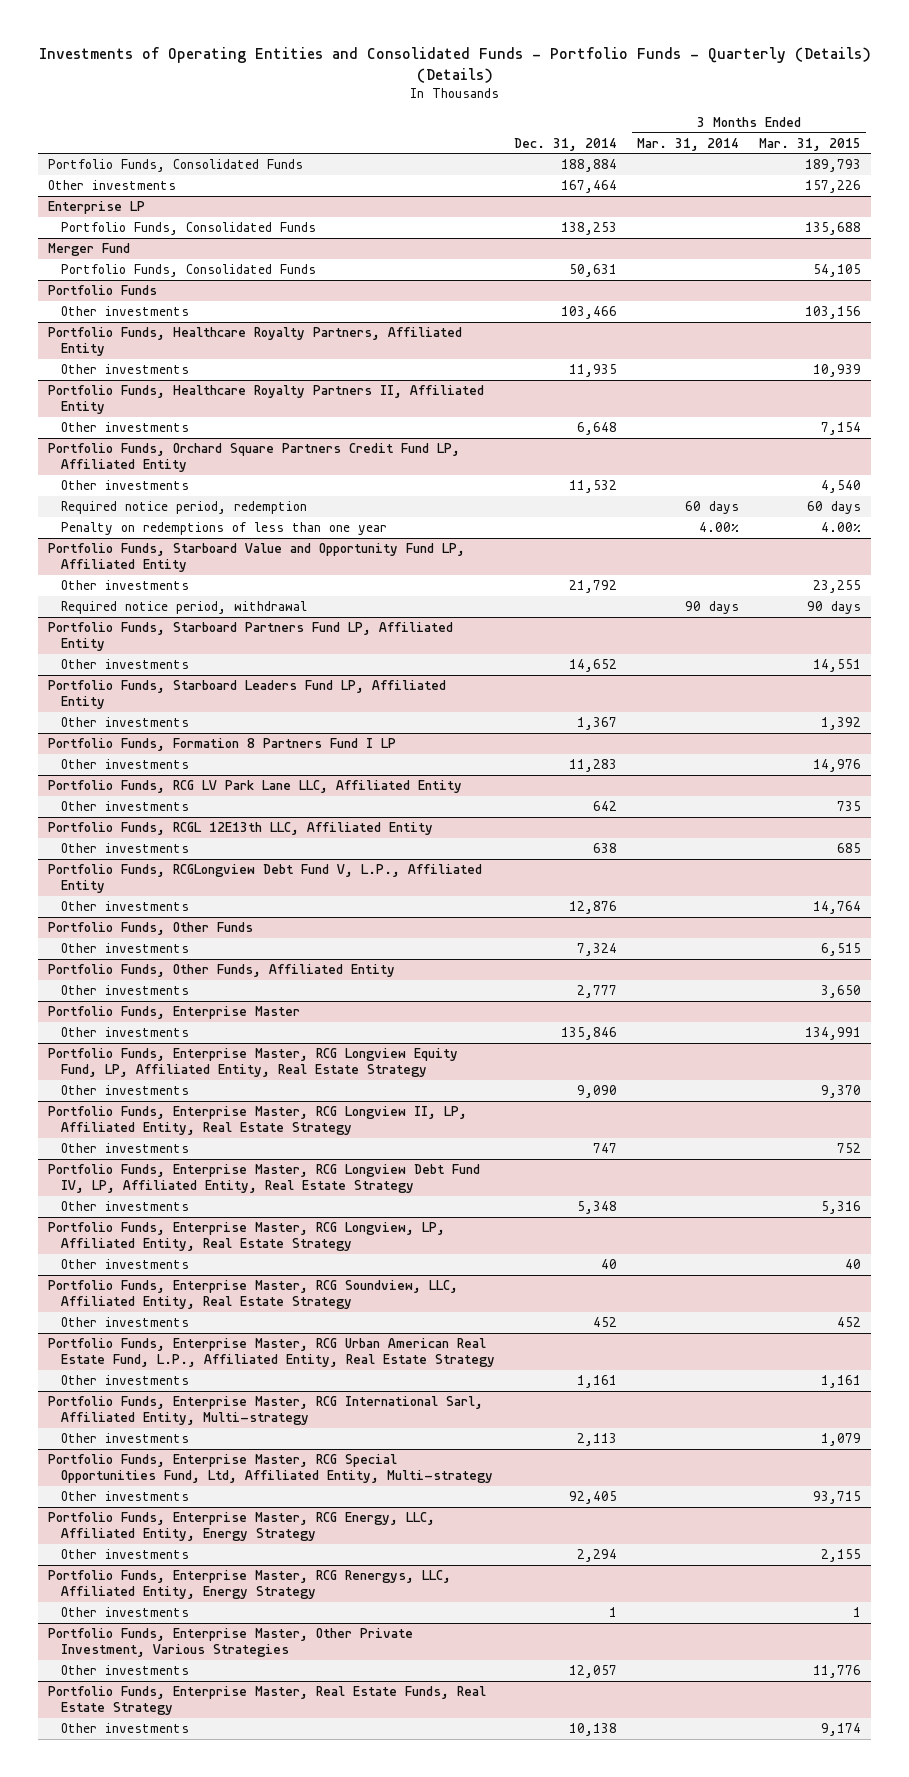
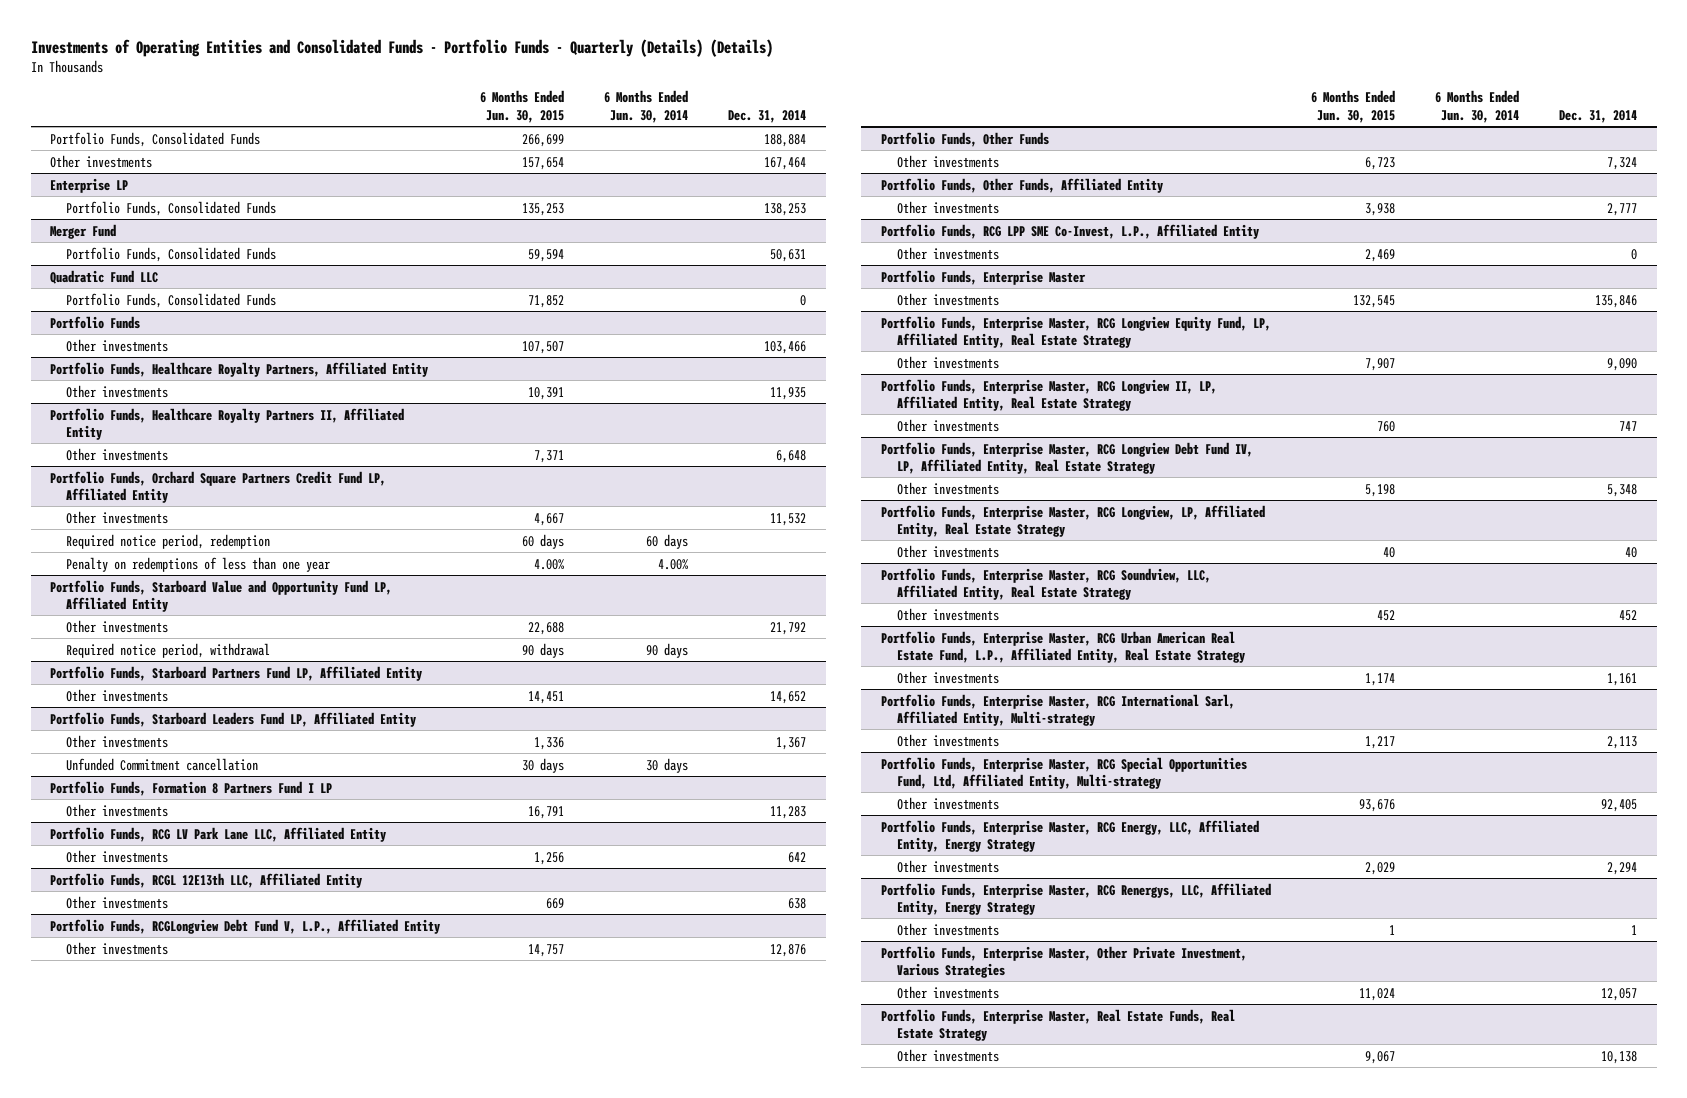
- | Dec. 31, 2014 | 3 Months Ended Mar. 31, 2014 | 3 Months Ended Mar. 31, 2015
+ | 6 Months Ended Jun. 30, 2015 | 6 Months Ended Jun. 30, 2014 | Dec. 31, 2014
+ Quadratic Fund LLC
+ Portfolio Funds, Consolidated Funds | 71,852 | | 0
@ Portfolio Funds, Starboard Leaders Fund LP, Affiliated Entity
+ Unfunded Commitment cancellation | 30 days | 30 days |
+ Portfolio Funds, RCG LPP SME Co-Invest, L.P., Affiliated Entity
+ Other investments | 2,469 | | 0

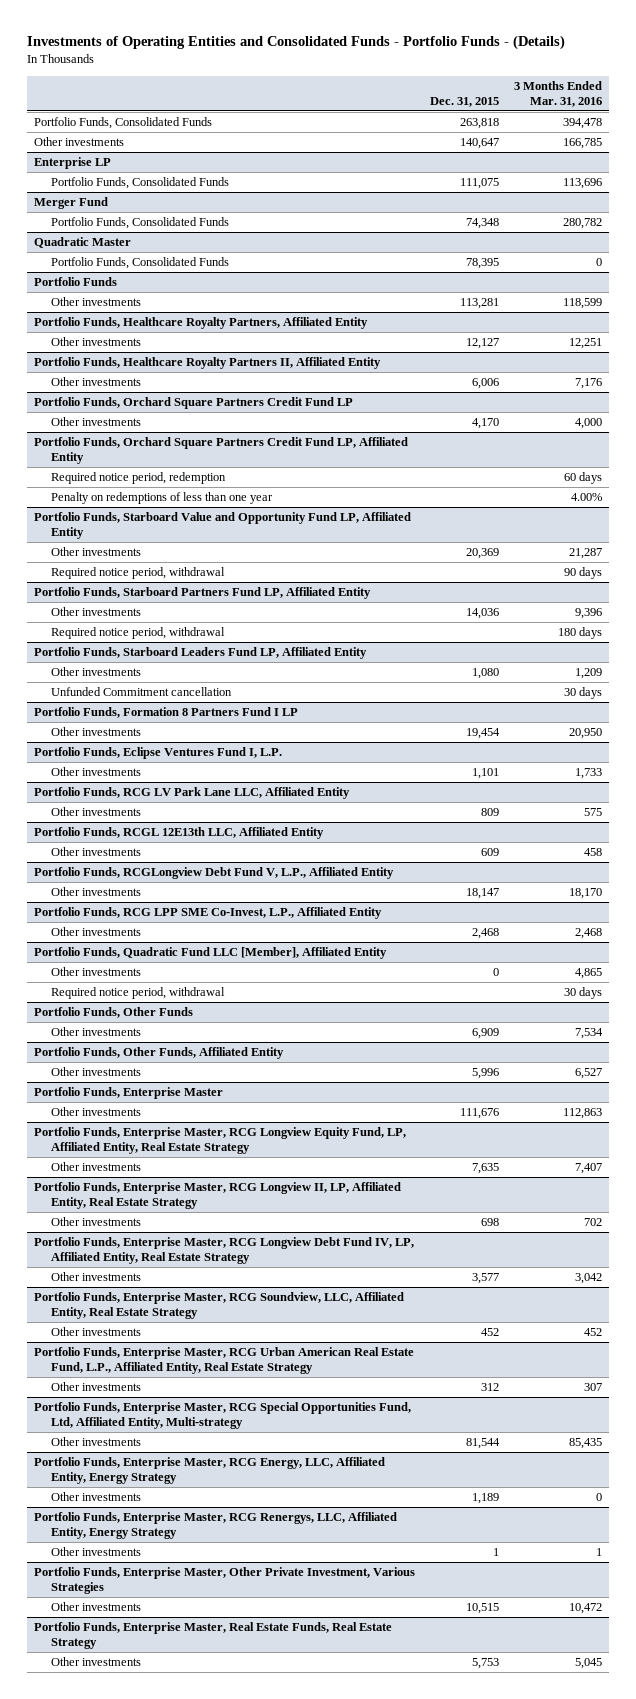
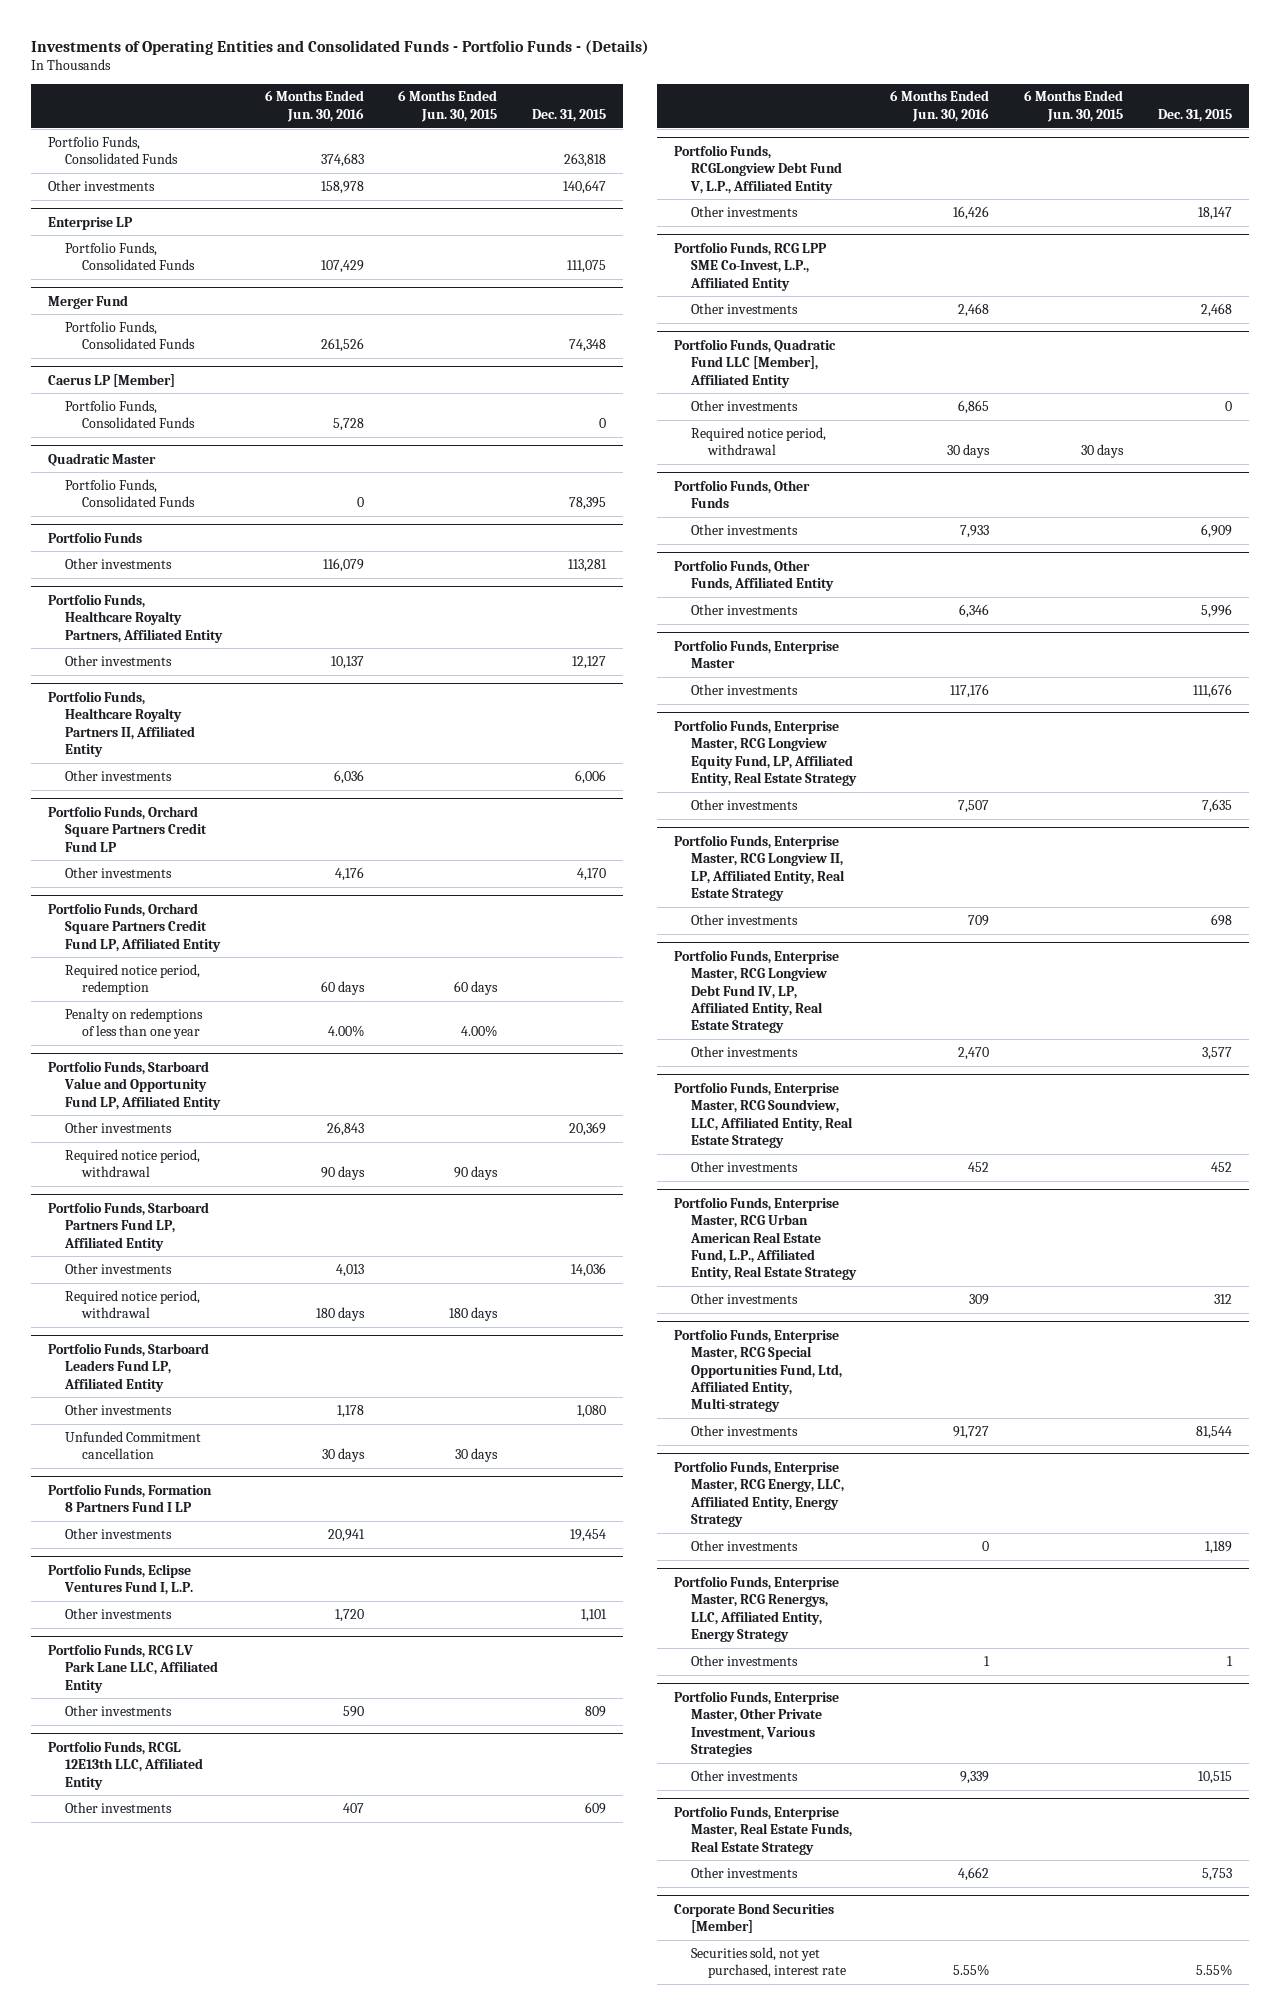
- | Dec. 31, 2015 | 3 Months Ended Mar. 31, 2016
+ | 6 Months Ended Jun. 30, 2016 | 6 Months Ended Jun. 30, 2015 | Dec. 31, 2015
+ Caerus LP [Member]
+ Portfolio Funds, Consolidated Funds | 5,728 | | 0
+ Corporate Bond Securities [Member]
+ Securities sold, not yet purchased, interest rate | 5.55% | | 5.55%

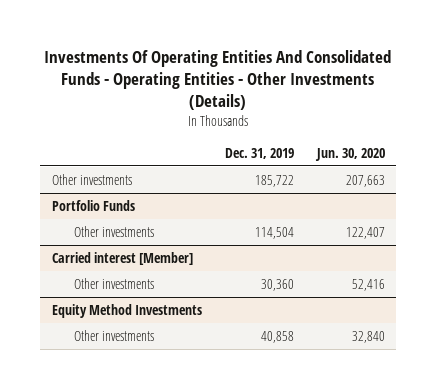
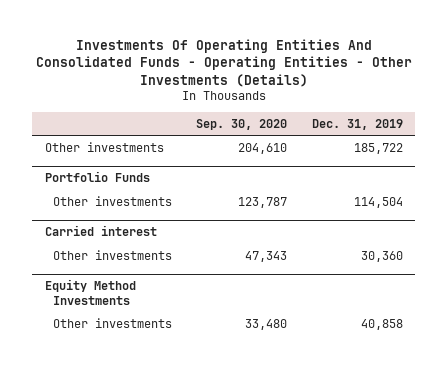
- | Dec. 31, 2019 | Jun. 30, 2020
+ | Sep. 30, 2020 | Dec. 31, 2019
- Carried interest [Member]
+ Carried interest

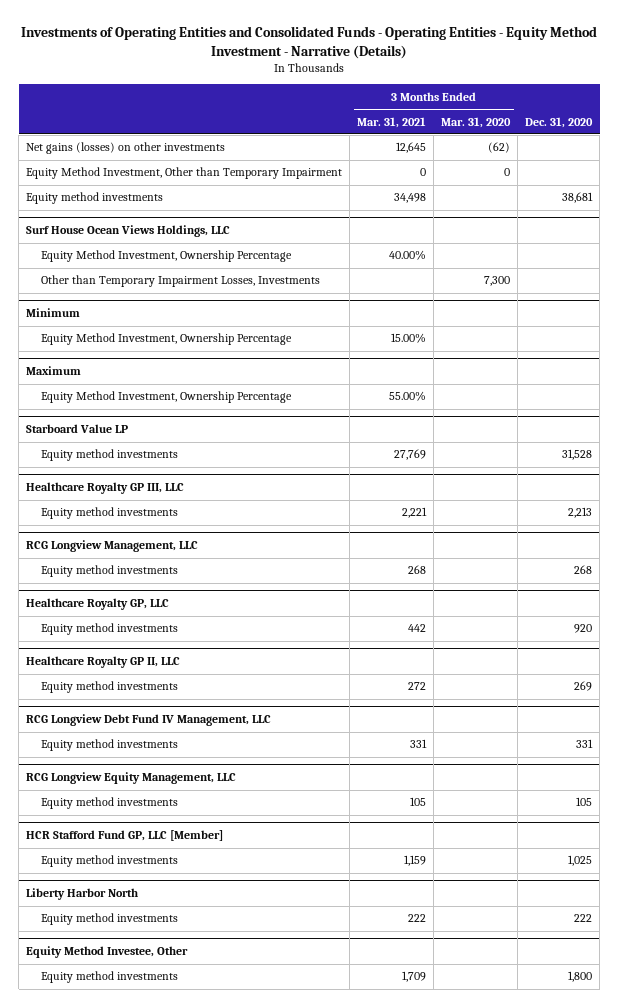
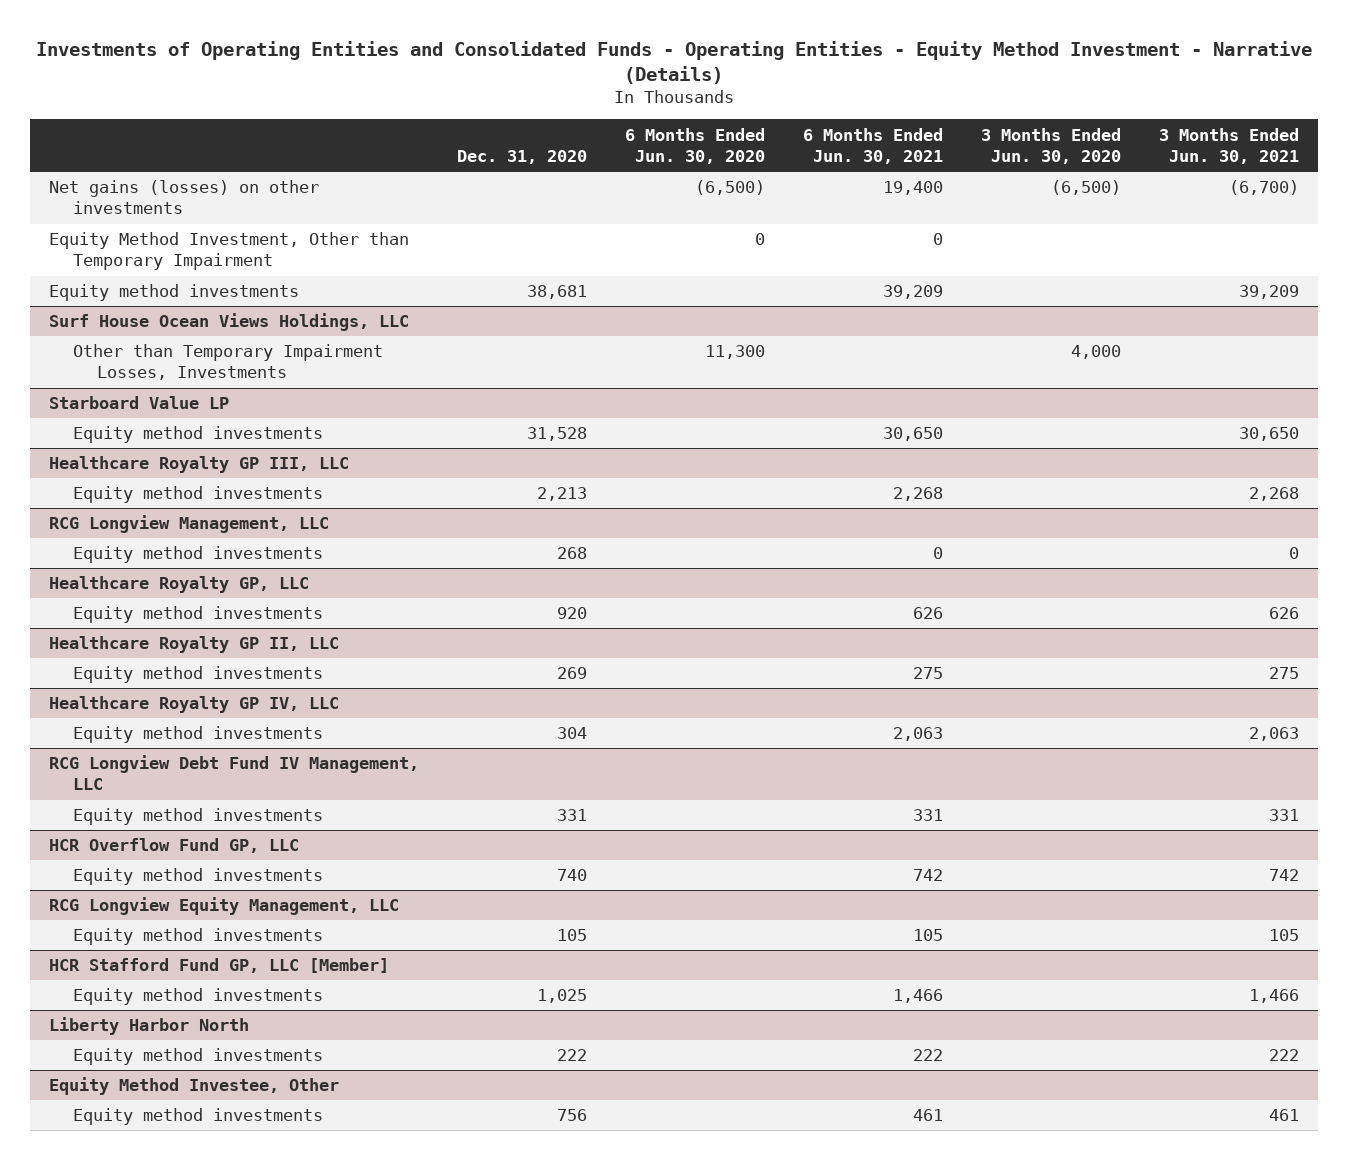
- | 3 Months Ended Mar. 31, 2021 | 3 Months Ended Mar. 31, 2020 | Dec. 31, 2020
+ | Dec. 31, 2020 | 6 Months Ended Jun. 30, 2020 | 6 Months Ended Jun. 30, 2021 | 3 Months Ended Jun. 30, 2020 | 3 Months Ended Jun. 30, 2021
@ Surf House Ocean Views Holdings, LLC
- Equity Method Investment, Ownership Percentage | 40.00% | |
- Minimum
- Equity Method Investment, Ownership Percentage | 15.00% | |
- Maximum
- Equity Method Investment, Ownership Percentage | 55.00% | |
+ Healthcare Royalty GP IV, LLC
+ Equity method investments | 304 | | 2,063 | | 2,063
+ HCR Overflow Fund GP, LLC
+ Equity method investments | 740 | | 742 | | 742
@ Equity Method Investee, Other
- Equity method investments | 1,709 | | 1,800
+ Equity method investments | 756 | | 461 | | 461

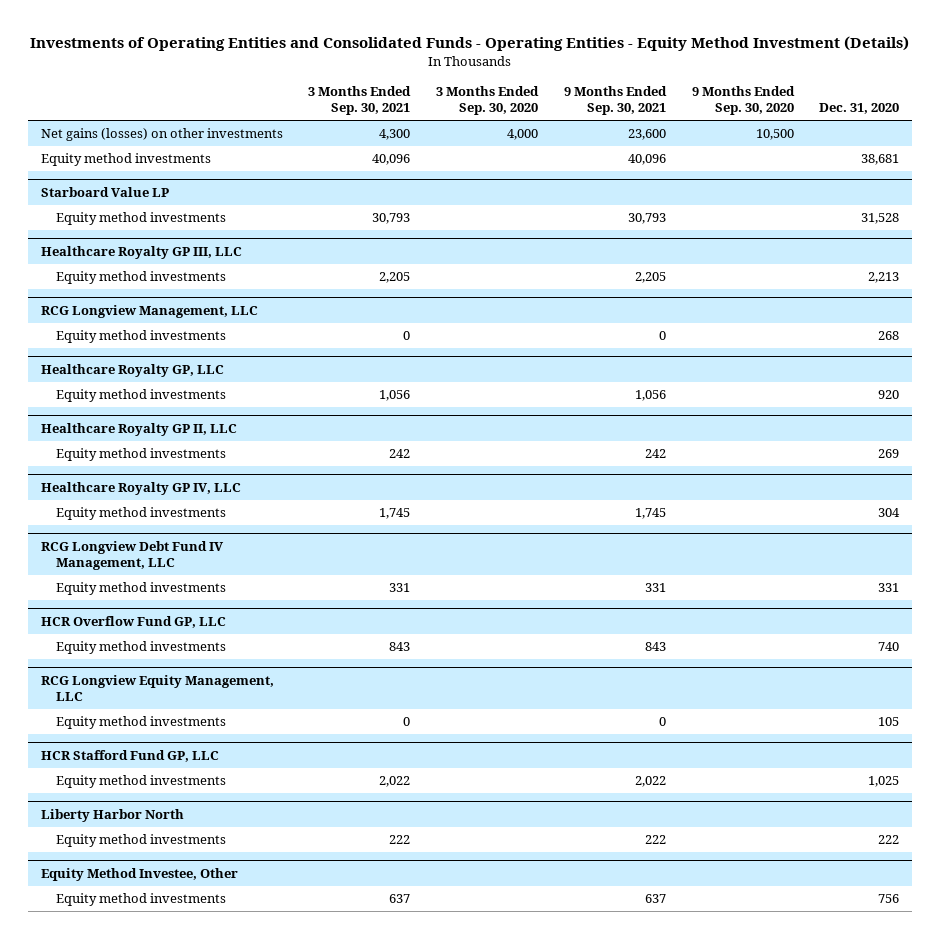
- Investments of Operating Entities and Consolidated Funds - Operating Entities - Equity Method Investment - Narrative (Details)
+ Investments of Operating Entities and Consolidated Funds - Operating Entities - Equity Method Investment (Details)
- | Dec. 31, 2020 | 6 Months Ended Jun. 30, 2020 | 6 Months Ended Jun. 30, 2021 | 3 Months Ended Jun. 30, 2020 | 3 Months Ended Jun. 30, 2021
+ | 3 Months Ended Sep. 30, 2021 | 3 Months Ended Sep. 30, 2020 | 9 Months Ended Sep. 30, 2021 | 9 Months Ended Sep. 30, 2020 | Dec. 31, 2020
- Equity Method Investment, Other than Temporary Impairment | | 0 | 0 | |
- Surf House Ocean Views Holdings, LLC
- Other than Temporary Impairment Losses, Investments | | 11,300 | | 4,000 |
- HCR Stafford Fund GP, LLC [Member]
+ HCR Stafford Fund GP, LLC

